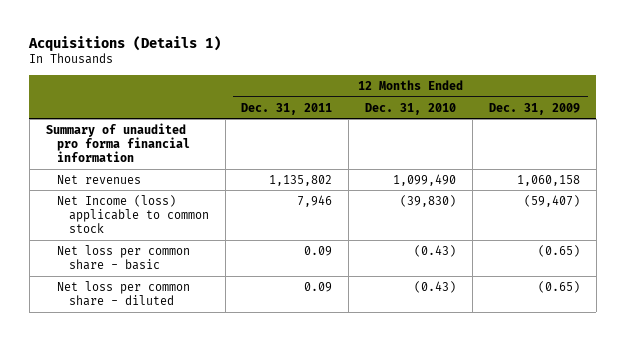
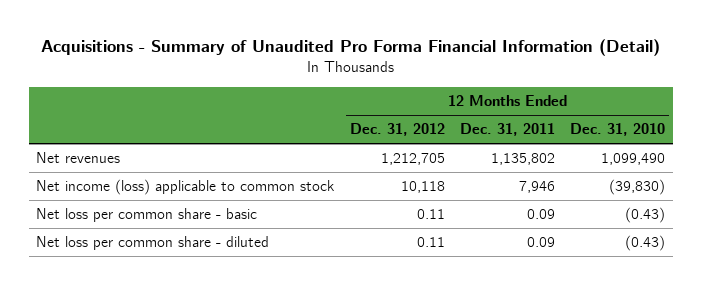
- Acquisitions (Details 1)
+ Acquisitions - Summary of Unaudited Pro Forma Financial Information (Detail)
- | 12 Months Ended Dec. 31, 2011 | 12 Months Ended Dec. 31, 2010 | 12 Months Ended Dec. 31, 2009
+ | 12 Months Ended Dec. 31, 2012 | 12 Months Ended Dec. 31, 2011 | 12 Months Ended Dec. 31, 2010
- Summary of unaudited pro forma financial information
- Net Income (loss) applicable to common stock | 7,946 | (39,830) | (59,407)
+ Net income (loss) applicable to common stock | 10,118 | 7,946 | (39,830)

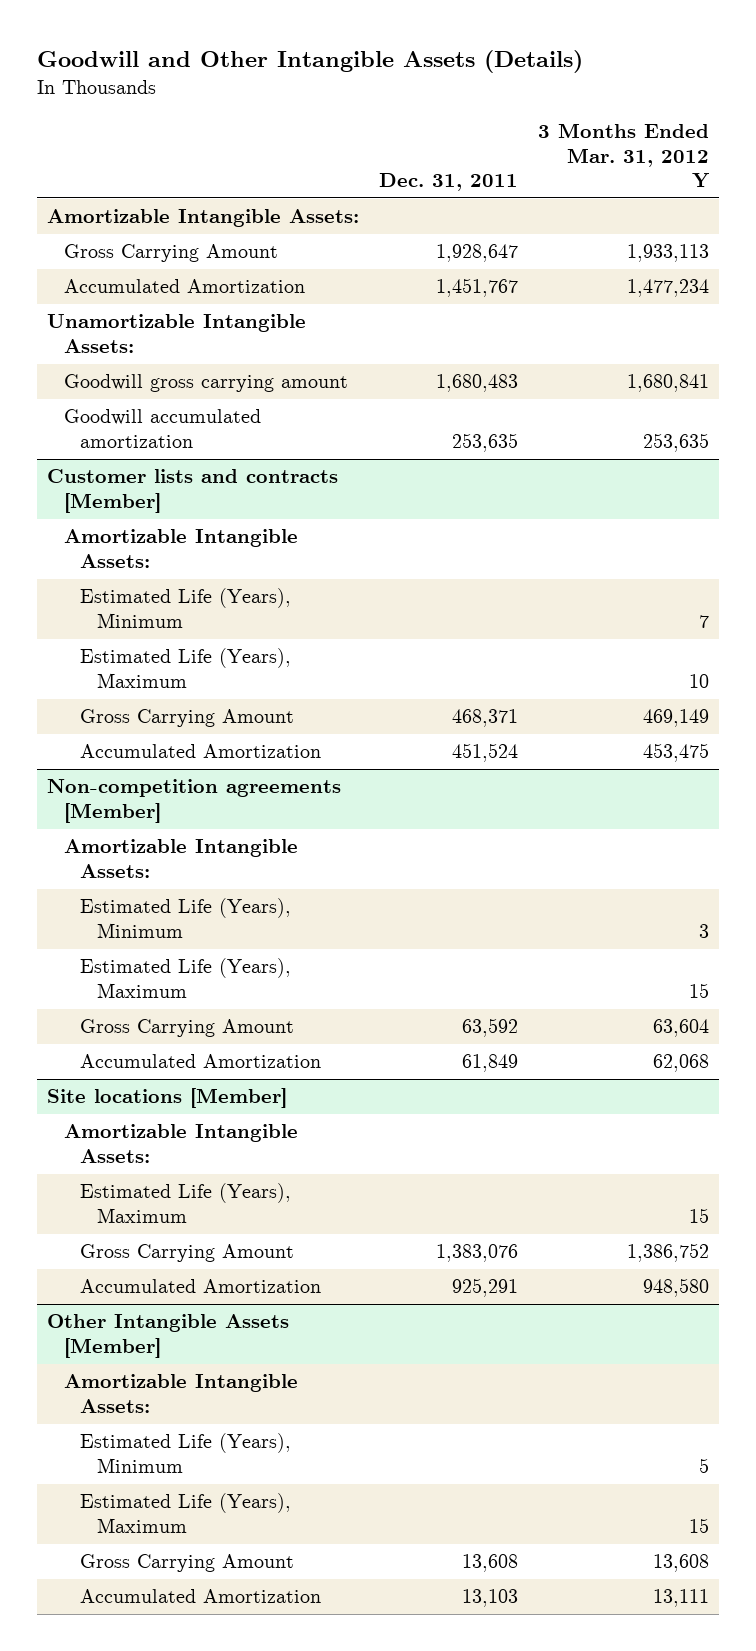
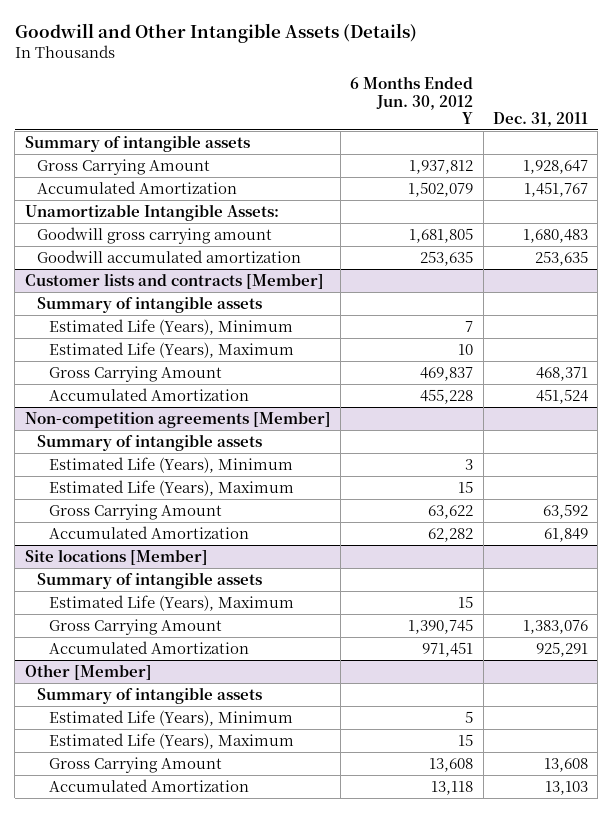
- | Dec. 31, 2011 | 3 Months Ended Mar. 31, 2012 Y
+ | 6 Months Ended Jun. 30, 2012 Y | Dec. 31, 2011
- Amortizable Intangible Assets:
+ Summary of intangible assets
@ Customer lists and contracts [Member]
- Amortizable Intangible Assets:
+ Summary of intangible assets
@ Non-competition agreements [Member]
- Amortizable Intangible Assets:
+ Summary of intangible assets
@ Site locations [Member]
- Amortizable Intangible Assets:
+ Summary of intangible assets
- Other Intangible Assets [Member]
- Amortizable Intangible Assets:
+ Other [Member]
+ Summary of intangible assets

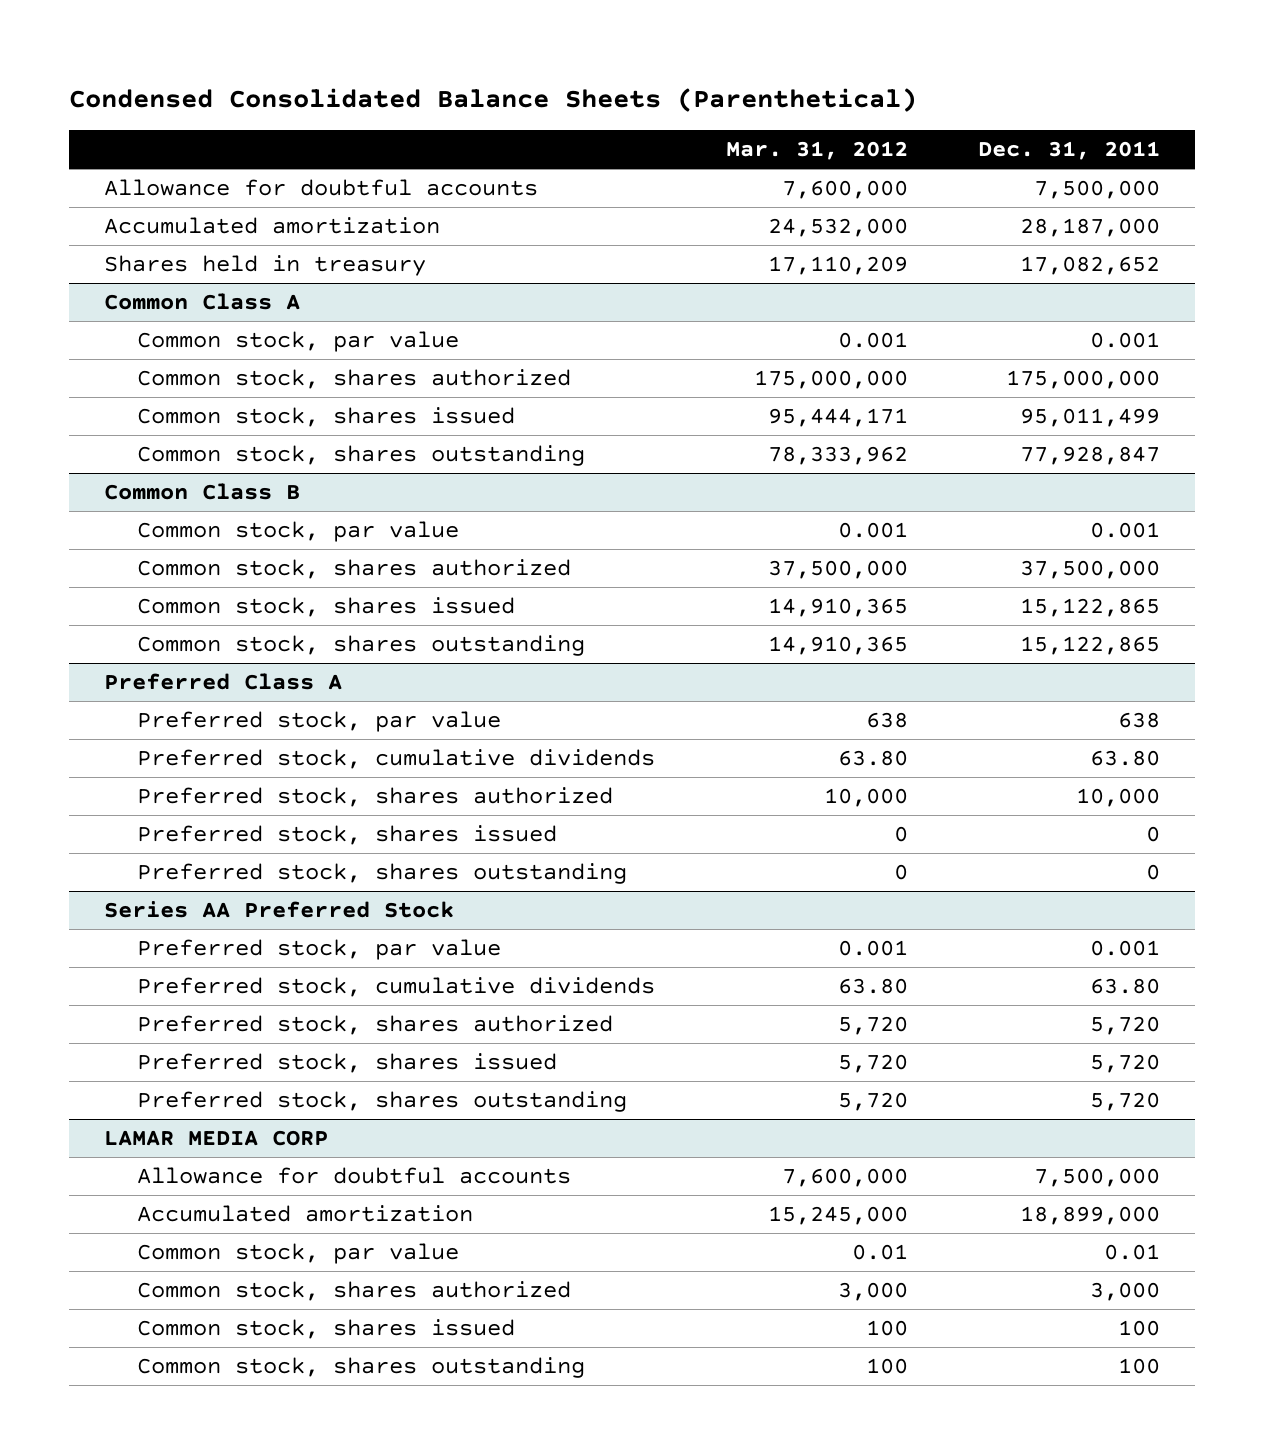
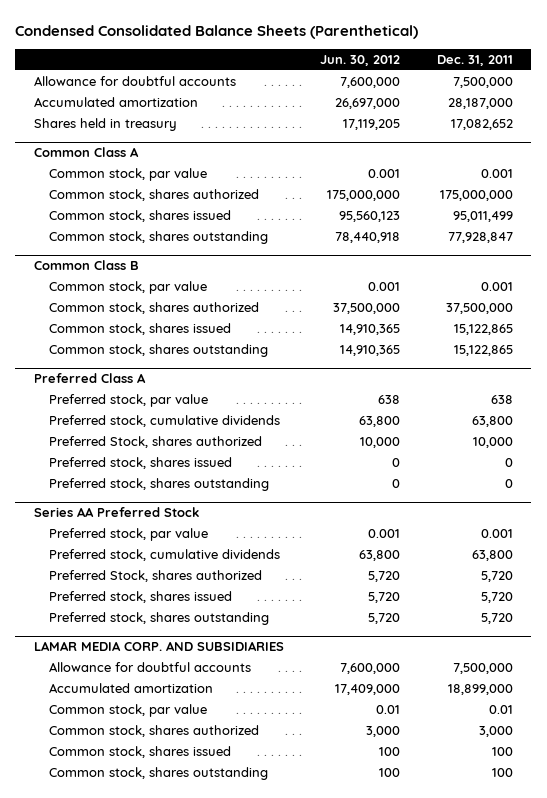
- | Mar. 31, 2012 | Dec. 31, 2011
+ | Jun. 30, 2012 | Dec. 31, 2011
@ Preferred Class A
- Preferred stock, cumulative dividends | 63.80 | 63.80
- Preferred stock, shares authorized | 10,000 | 10,000
+ Preferred stock, cumulative dividends | 63,800 | 63,800
+ Preferred Stock, shares authorized | 10,000 | 10,000
@ Series AA Preferred Stock
- Preferred stock, cumulative dividends | 63.80 | 63.80
- Preferred stock, shares authorized | 5,720 | 5,720
+ Preferred stock, cumulative dividends | 63,800 | 63,800
+ Preferred Stock, shares authorized | 5,720 | 5,720
- LAMAR MEDIA CORP
+ LAMAR MEDIA CORP. AND SUBSIDIARIES

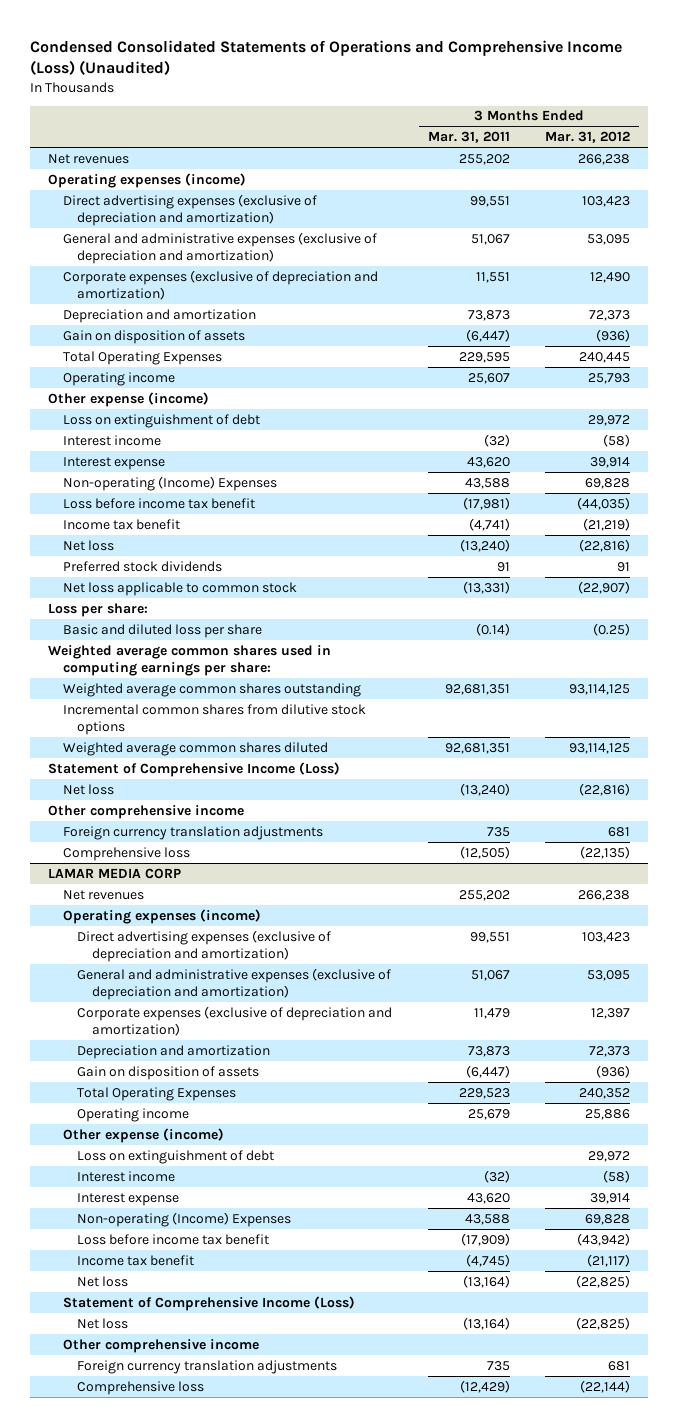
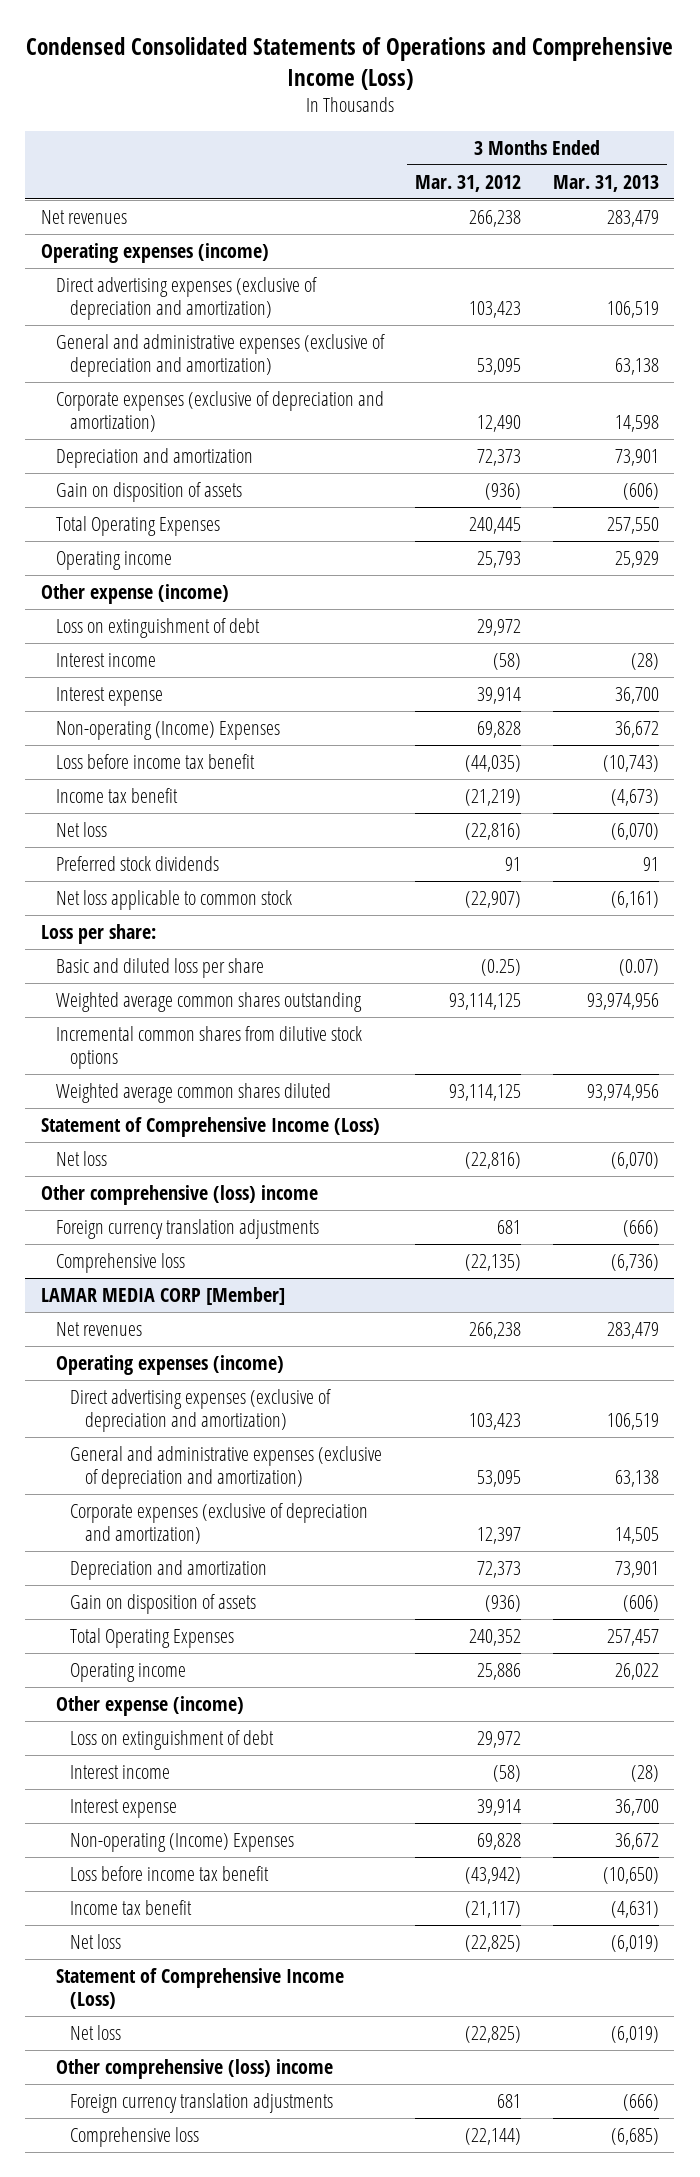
- Condensed Consolidated Statements of Operations and Comprehensive Income (Loss) (Unaudited)
+ Condensed Consolidated Statements of Operations and Comprehensive Income (Loss)
- | 3 Months Ended Mar. 31, 2011 | 3 Months Ended Mar. 31, 2012
+ | 3 Months Ended Mar. 31, 2012 | 3 Months Ended Mar. 31, 2013
- Weighted average common shares used in computing earnings per share:
- Other comprehensive income
+ Other comprehensive (loss) income
- LAMAR MEDIA CORP
+ LAMAR MEDIA CORP [Member]
- Other comprehensive income
+ Other comprehensive (loss) income

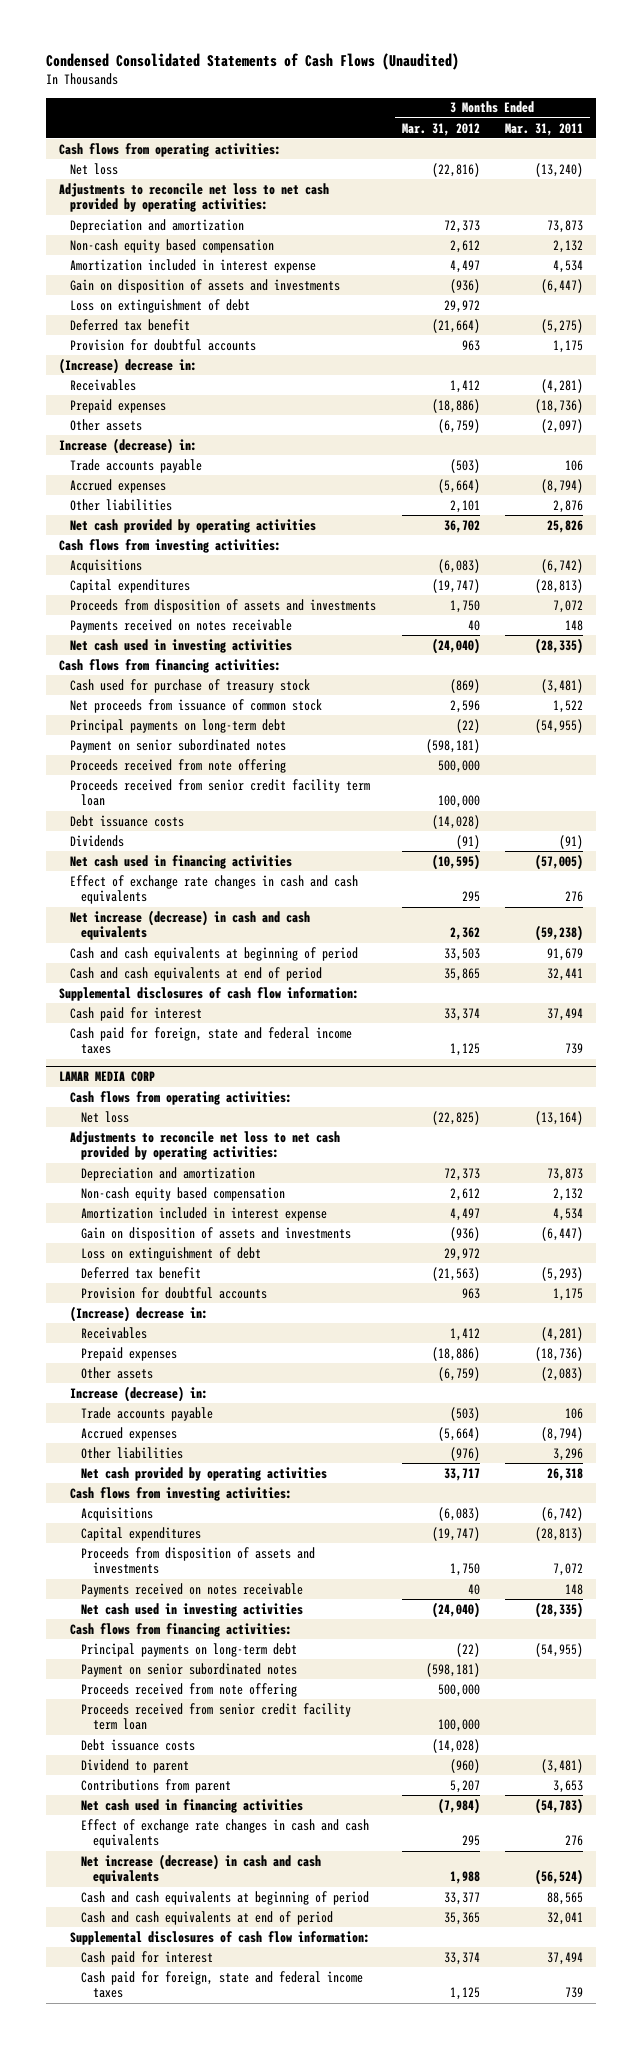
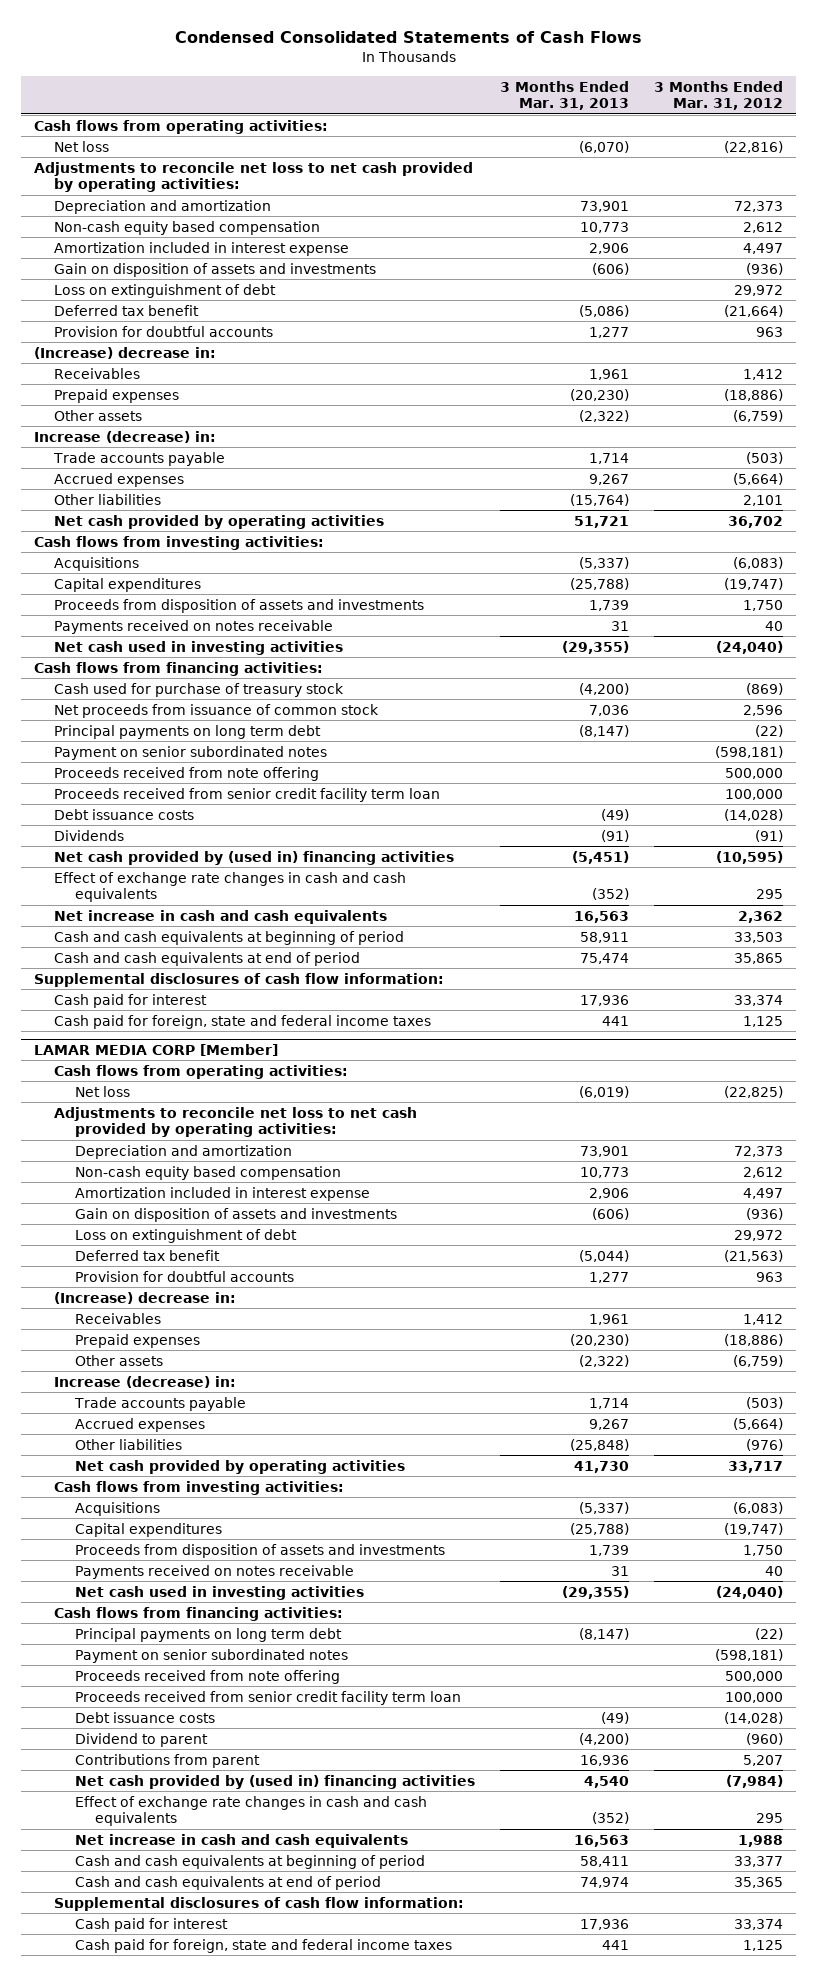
- Condensed Consolidated Statements of Cash Flows (Unaudited)
+ Condensed Consolidated Statements of Cash Flows
- | 3 Months Ended Mar. 31, 2012 | 3 Months Ended Mar. 31, 2011
+ | 3 Months Ended Mar. 31, 2013 | 3 Months Ended Mar. 31, 2012
- Principal payments on long-term debt | (22) | (54,955)
+ Principal payments on long term debt | (8,147) | (22)
- Net cash used in financing activities | (10,595) | (57,005)
+ Net cash provided by (used in) financing activities | (5,451) | (10,595)
- Net increase (decrease) in cash and cash equivalents | 2,362 | (59,238)
+ Net increase in cash and cash equivalents | 16,563 | 2,362
- LAMAR MEDIA CORP
+ LAMAR MEDIA CORP [Member]
- Principal payments on long-term debt | (22) | (54,955)
+ Principal payments on long term debt | (8,147) | (22)
- Net cash used in financing activities | (7,984) | (54,783)
+ Net cash provided by (used in) financing activities | 4,540 | (7,984)
- Net increase (decrease) in cash and cash equivalents | 1,988 | (56,524)
+ Net increase in cash and cash equivalents | 16,563 | 1,988

